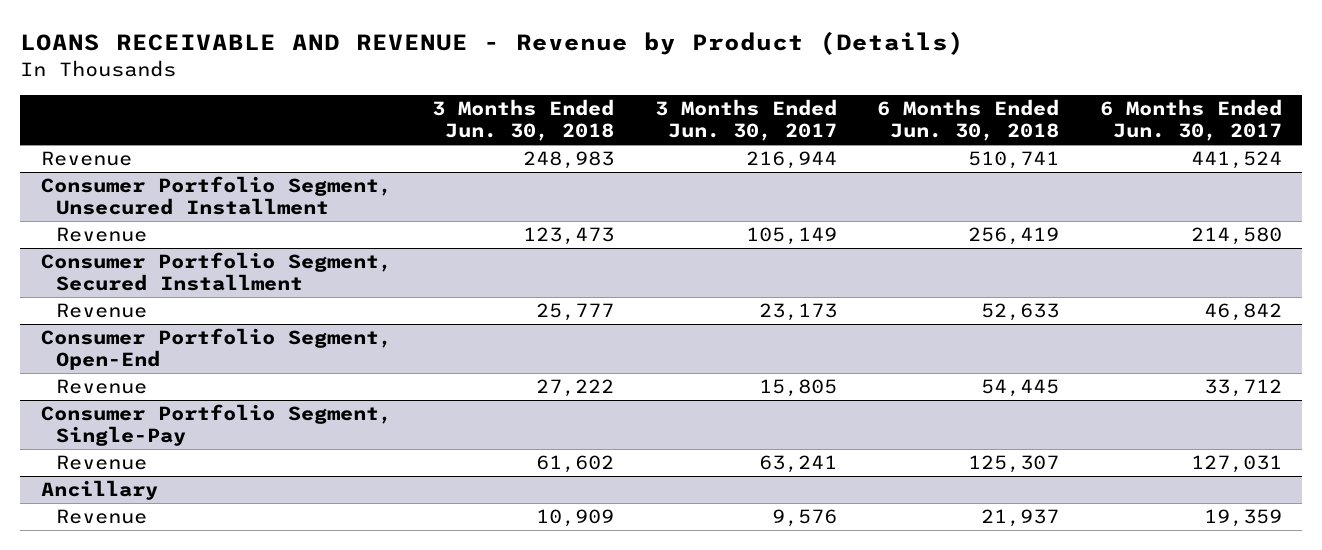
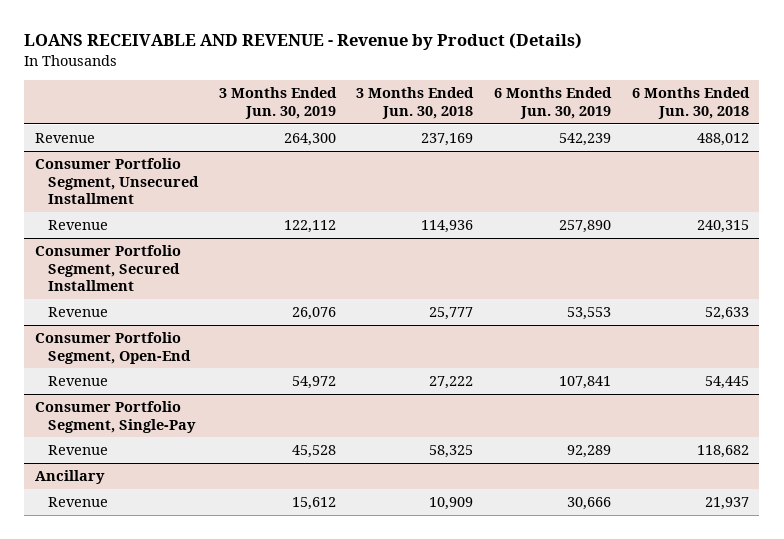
- | 3 Months Ended Jun. 30, 2018 | 3 Months Ended Jun. 30, 2017 | 6 Months Ended Jun. 30, 2018 | 6 Months Ended Jun. 30, 2017
+ | 3 Months Ended Jun. 30, 2019 | 3 Months Ended Jun. 30, 2018 | 6 Months Ended Jun. 30, 2019 | 6 Months Ended Jun. 30, 2018
- Revenue | 248,983 | 216,944 | 510,741 | 441,524
+ Revenue | 264,300 | 237,169 | 542,239 | 488,012
@ Consumer Portfolio Segment, Unsecured Installment
- Revenue | 123,473 | 105,149 | 256,419 | 214,580
+ Revenue | 122,112 | 114,936 | 257,890 | 240,315
@ Consumer Portfolio Segment, Single-Pay
- Revenue | 61,602 | 63,241 | 125,307 | 127,031
+ Revenue | 45,528 | 58,325 | 92,289 | 118,682

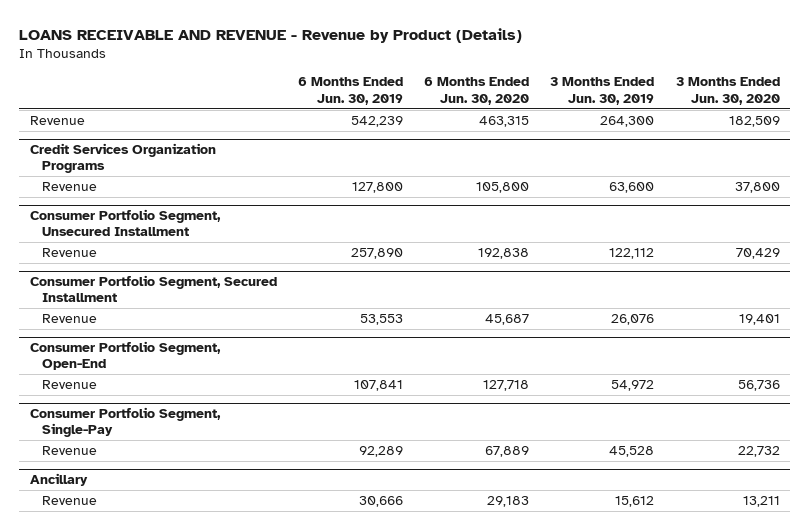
- | 3 Months Ended Jun. 30, 2019 | 3 Months Ended Jun. 30, 2018 | 6 Months Ended Jun. 30, 2019 | 6 Months Ended Jun. 30, 2018
+ | 6 Months Ended Jun. 30, 2019 | 6 Months Ended Jun. 30, 2020 | 3 Months Ended Jun. 30, 2019 | 3 Months Ended Jun. 30, 2020
+ Credit Services Organization Programs
+ Revenue | 127,800 | 105,800 | 63,600 | 37,800

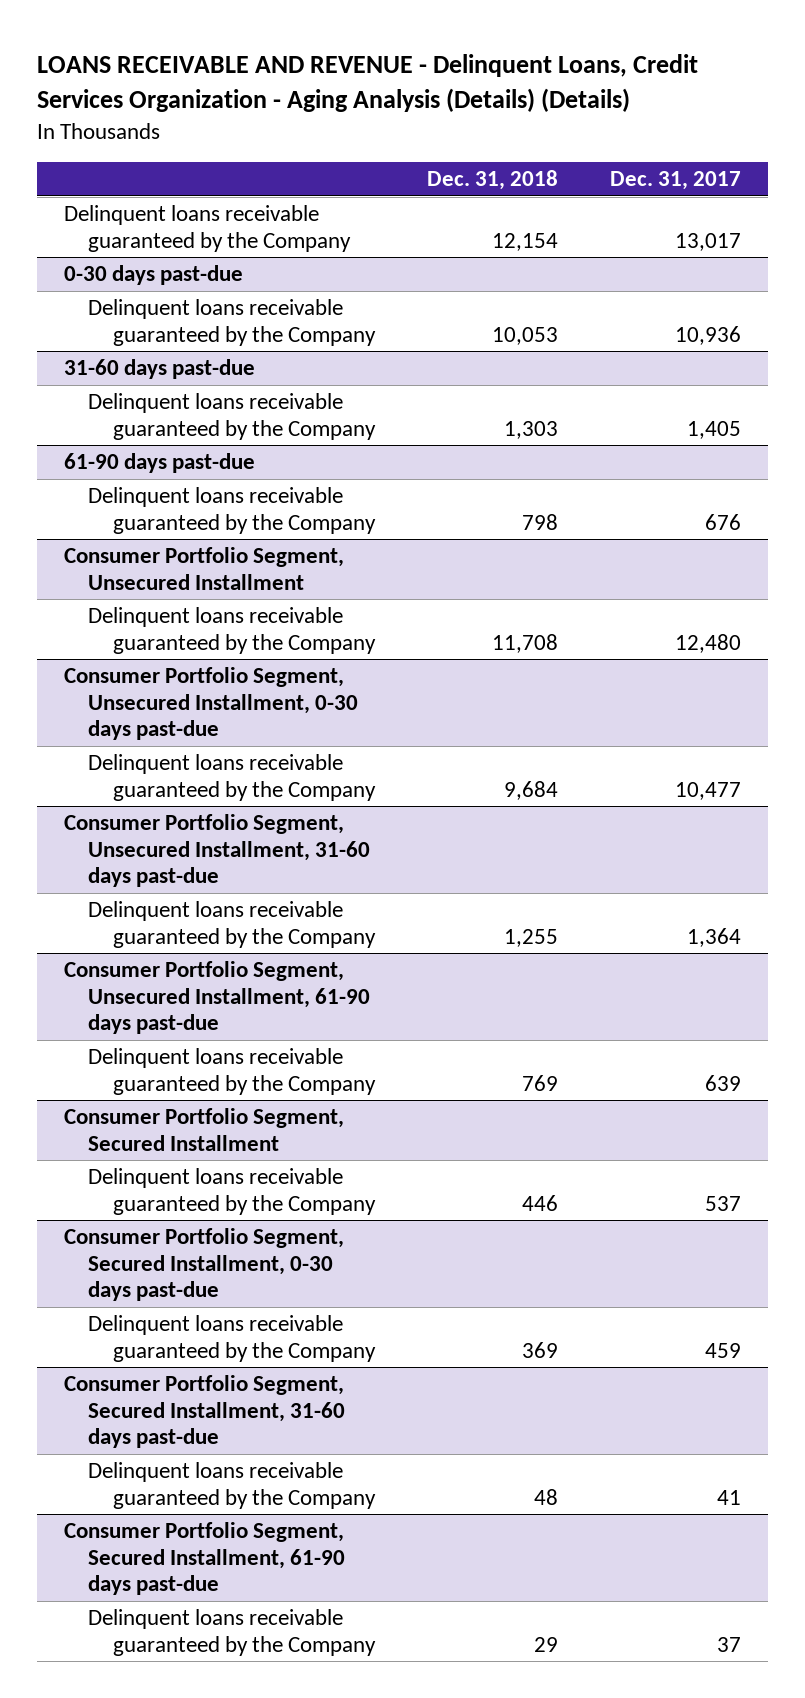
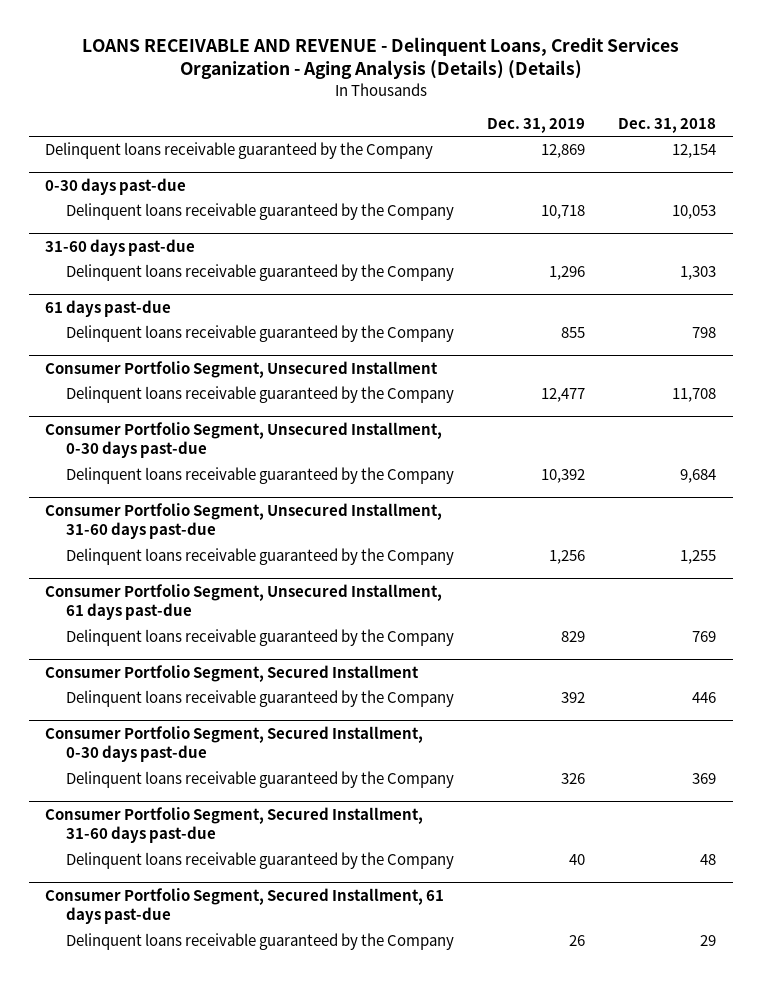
- | Dec. 31, 2018 | Dec. 31, 2017
+ | Dec. 31, 2019 | Dec. 31, 2018
- 61-90 days past-due
+ 61 days past-due
- Consumer Portfolio Segment, Unsecured Installment, 61-90 days past-due
+ Consumer Portfolio Segment, Unsecured Installment, 61 days past-due
- Consumer Portfolio Segment, Secured Installment, 61-90 days past-due
+ Consumer Portfolio Segment, Secured Installment, 61 days past-due

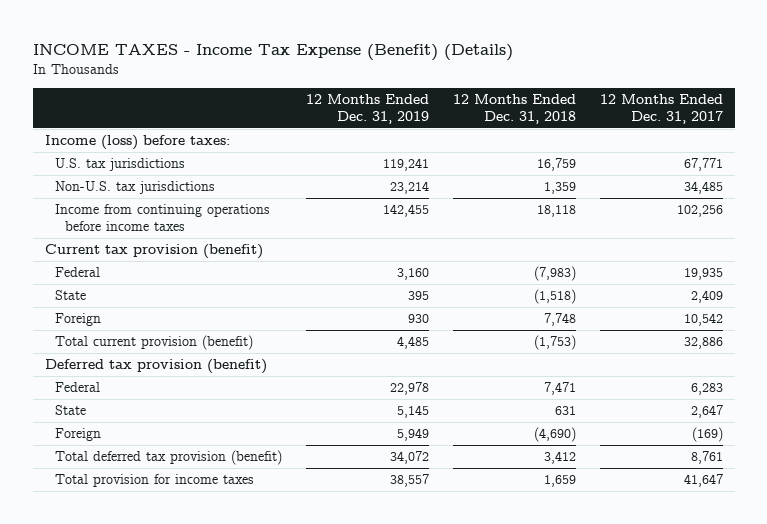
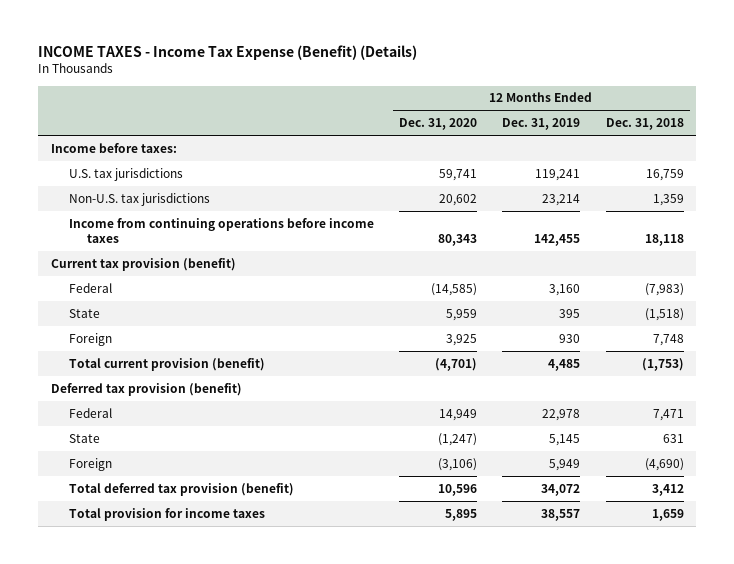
- | 12 Months Ended Dec. 31, 2019 | 12 Months Ended Dec. 31, 2018 | 12 Months Ended Dec. 31, 2017
+ | 12 Months Ended Dec. 31, 2020 | 12 Months Ended Dec. 31, 2019 | 12 Months Ended Dec. 31, 2018
- Income (loss) before taxes:
+ Income before taxes:

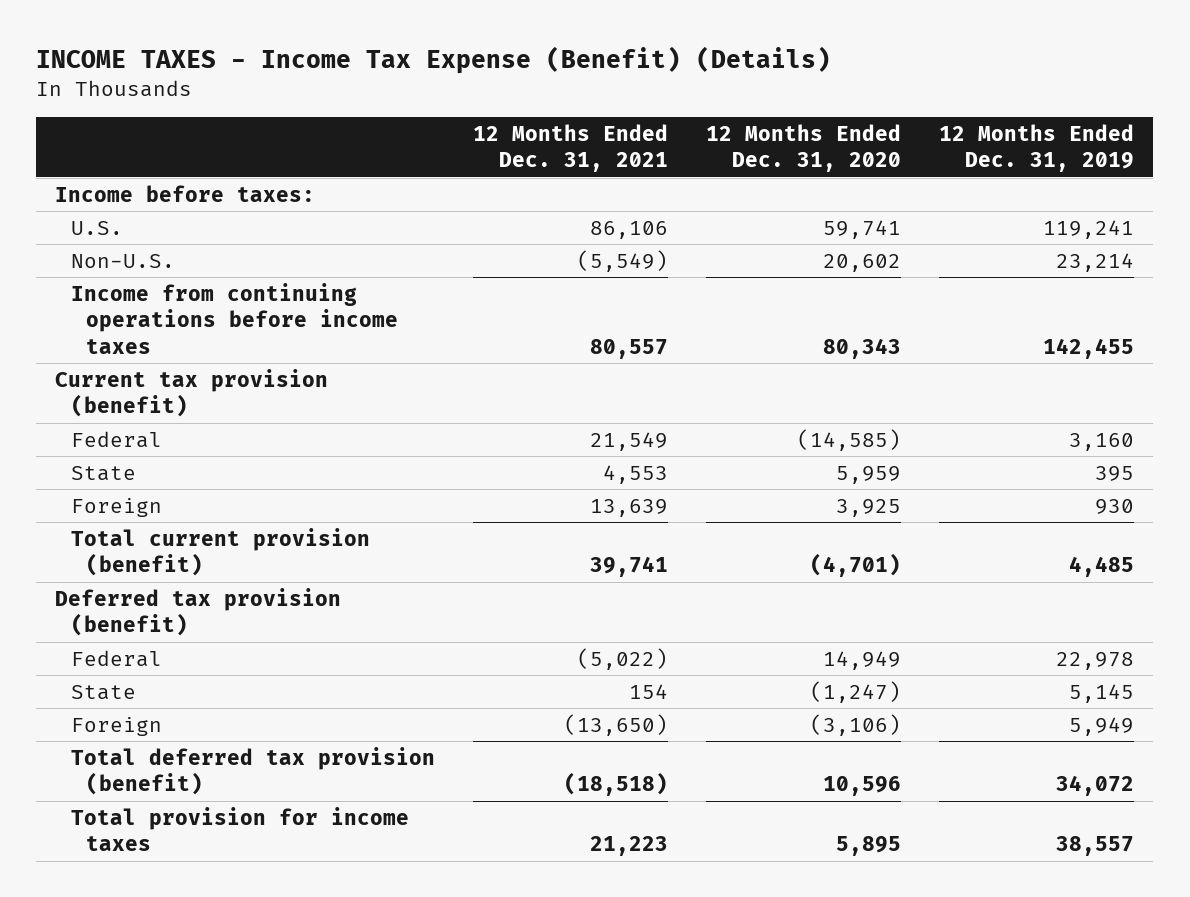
- | 12 Months Ended Dec. 31, 2020 | 12 Months Ended Dec. 31, 2019 | 12 Months Ended Dec. 31, 2018
+ | 12 Months Ended Dec. 31, 2021 | 12 Months Ended Dec. 31, 2020 | 12 Months Ended Dec. 31, 2019
- U.S. tax jurisdictions | 59,741 | 119,241 | 16,759
- Non-U.S. tax jurisdictions | 20,602 | 23,214 | 1,359
+ U.S. | 86,106 | 59,741 | 119,241
+ Non-U.S. | (5,549) | 20,602 | 23,214

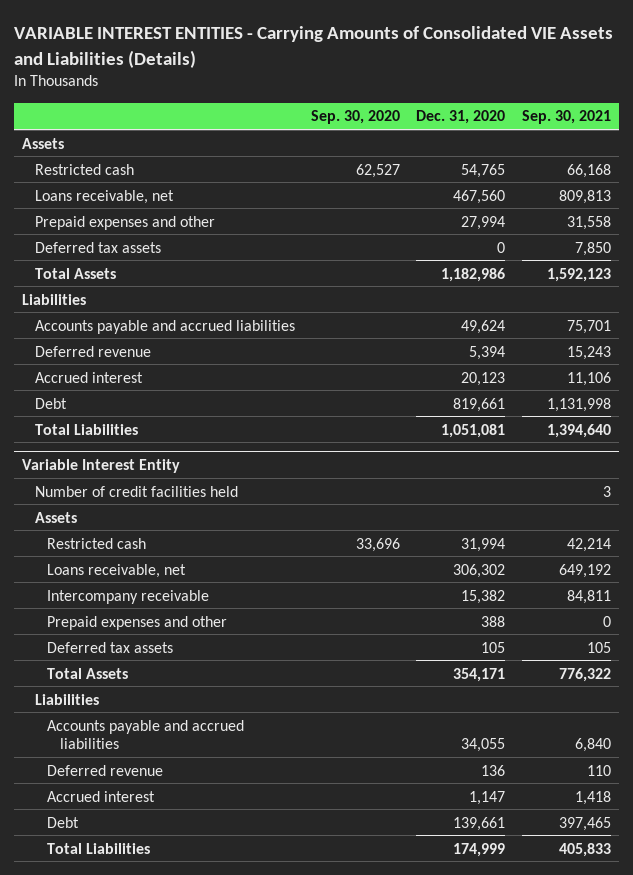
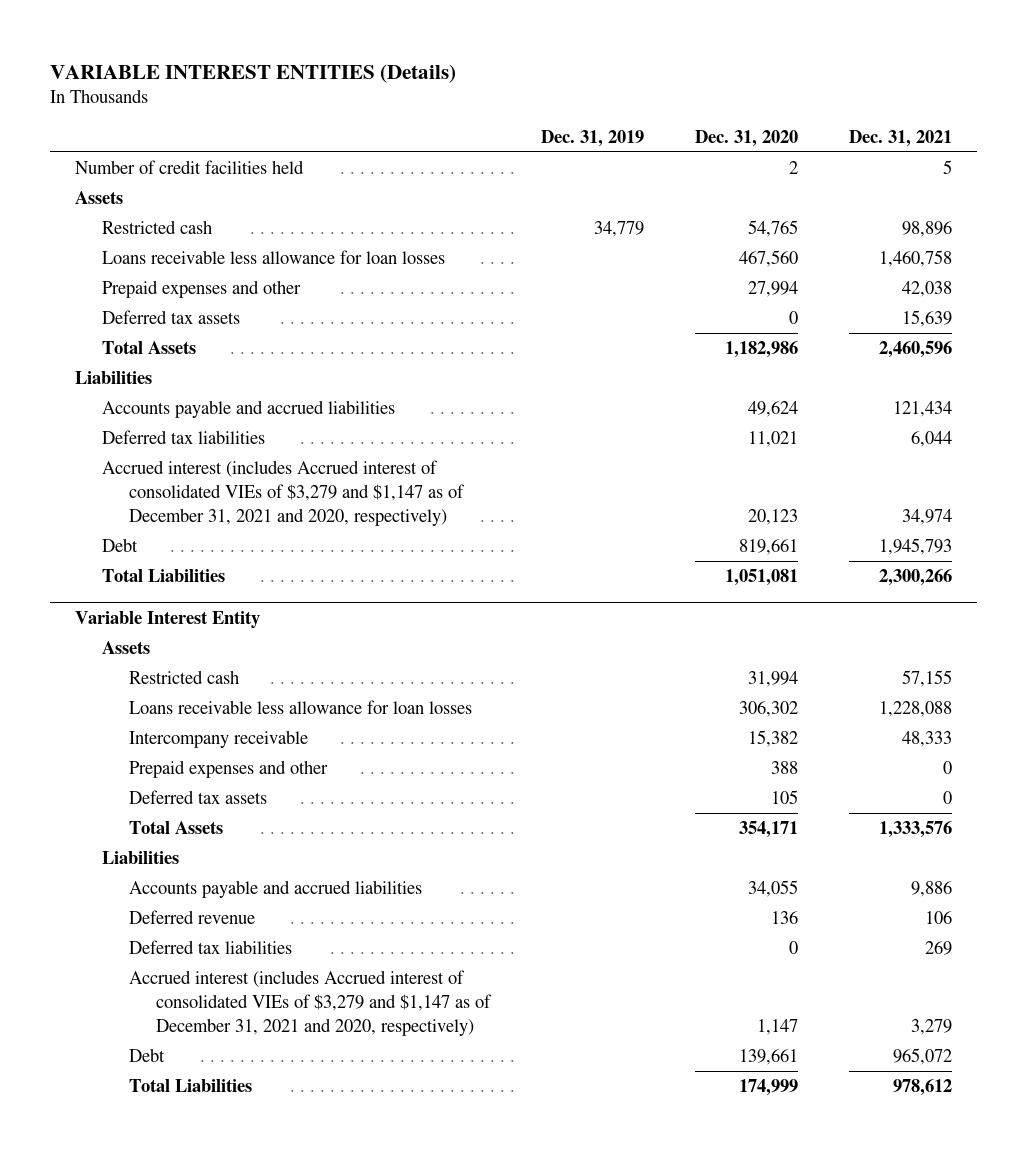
- VARIABLE INTEREST ENTITIES - Carrying Amounts of Consolidated VIE Assets and Liabilities (Details)
+ VARIABLE INTEREST ENTITIES (Details)
- | Sep. 30, 2020 | Dec. 31, 2020 | Sep. 30, 2021
+ | Dec. 31, 2019 | Dec. 31, 2020 | Dec. 31, 2021
+ Number of credit facilities held | | 2 | 5
- Loans receivable, net | | 467,560 | 809,813
+ Loans receivable less allowance for loan losses | | 467,560 | 1,460,758
- Deferred revenue | | 5,394 | 15,243
- Accrued interest | | 20,123 | 11,106
+ Deferred tax liabilities | | 11,021 | 6,044
+ Accrued interest (includes Accrued interest of consolidated VIEs of $3,279 and $1,147 as of December 31, 2021 and 2020, respectively) | | 20,123 | 34,974
@ Variable Interest Entity
- Number of credit facilities held | | | 3
- Loans receivable, net | | 306,302 | 649,192
+ Loans receivable less allowance for loan losses | | 306,302 | 1,228,088
- Accrued interest | | 1,147 | 1,418
+ Deferred tax liabilities | | 0 | 269
+ Accrued interest (includes Accrued interest of consolidated VIEs of $3,279 and $1,147 as of December 31, 2021 and 2020, respectively) | | 1,147 | 3,279

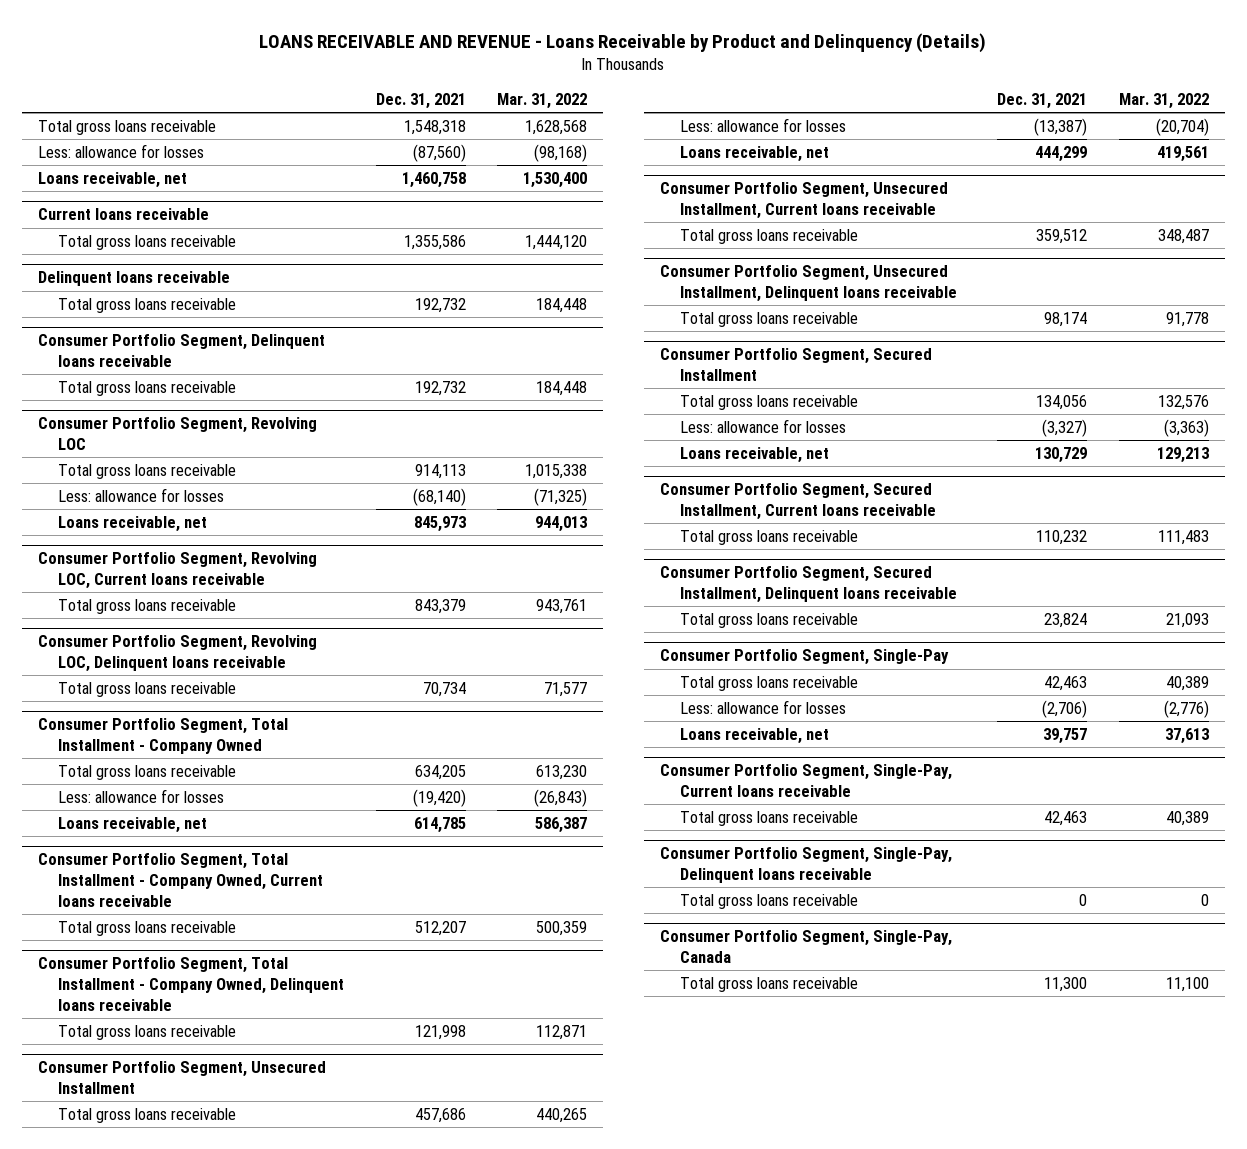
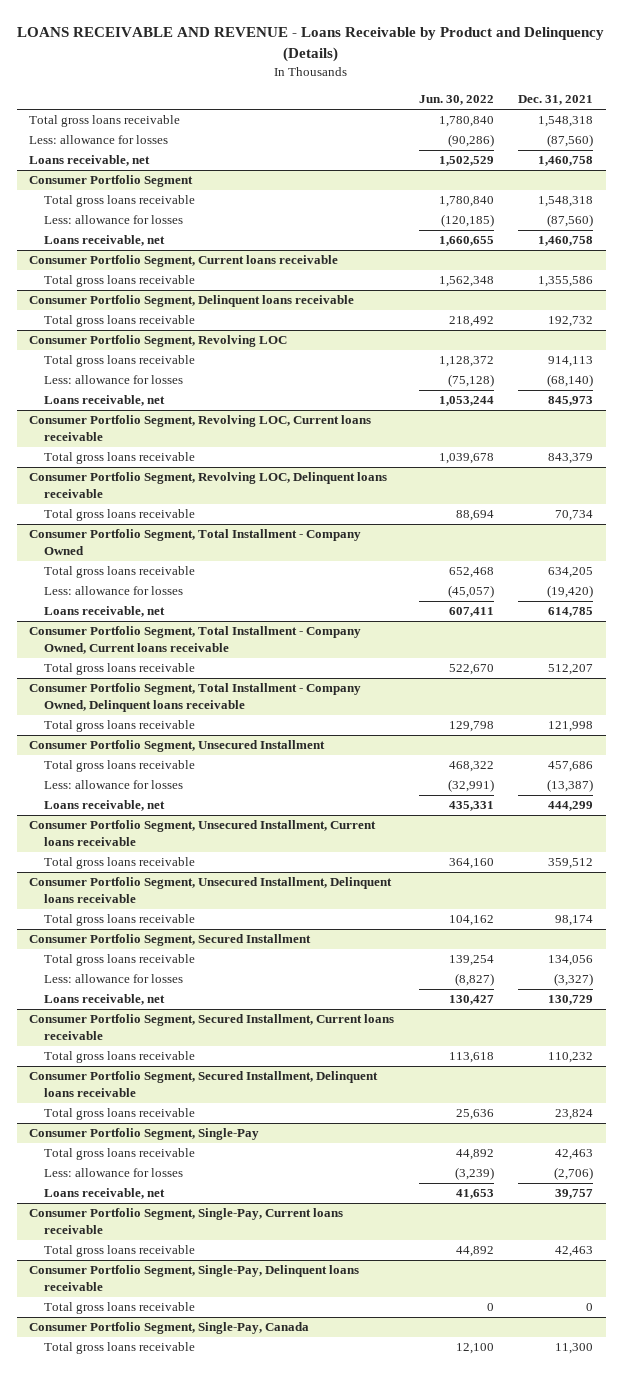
- | Dec. 31, 2021 | Mar. 31, 2022
+ | Jun. 30, 2022 | Dec. 31, 2021
- Current loans receivable
+ Consumer Portfolio Segment
+ Total gross loans receivable | 1,780,840 | 1,548,318
+ Less: allowance for losses | (120,185) | (87,560)
+ Loans receivable, net | 1,660,655 | 1,460,758
+ Consumer Portfolio Segment, Current loans receivable
- Delinquent loans receivable
- Total gross loans receivable | 192,732 | 184,448

